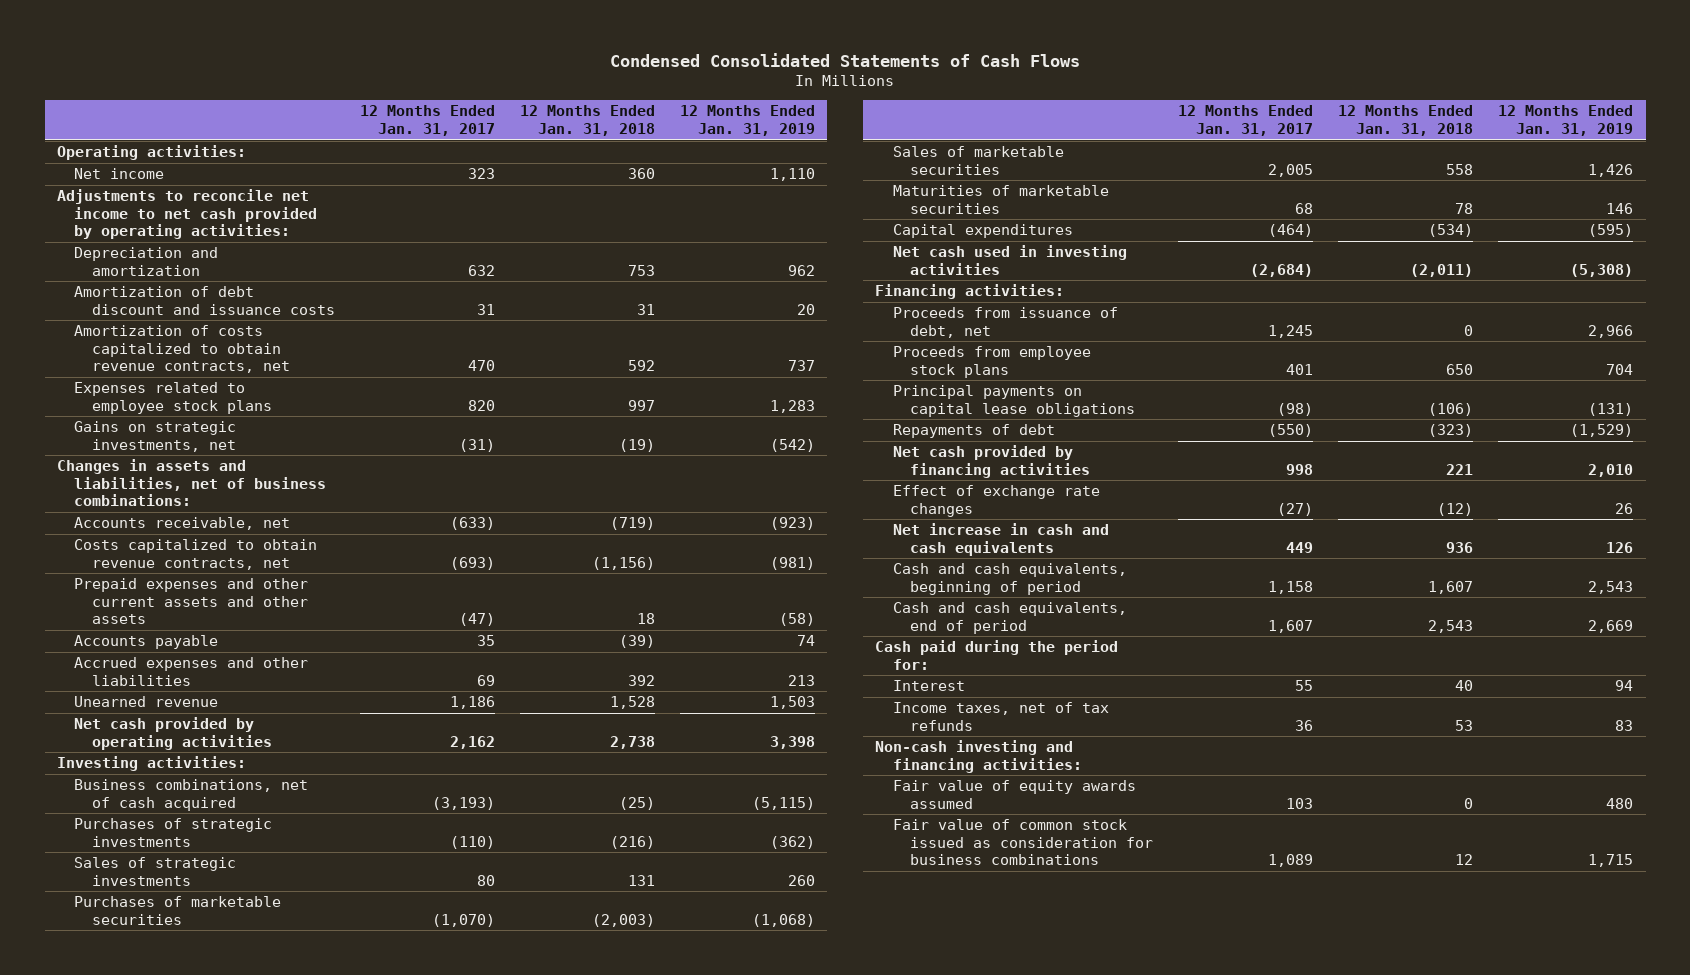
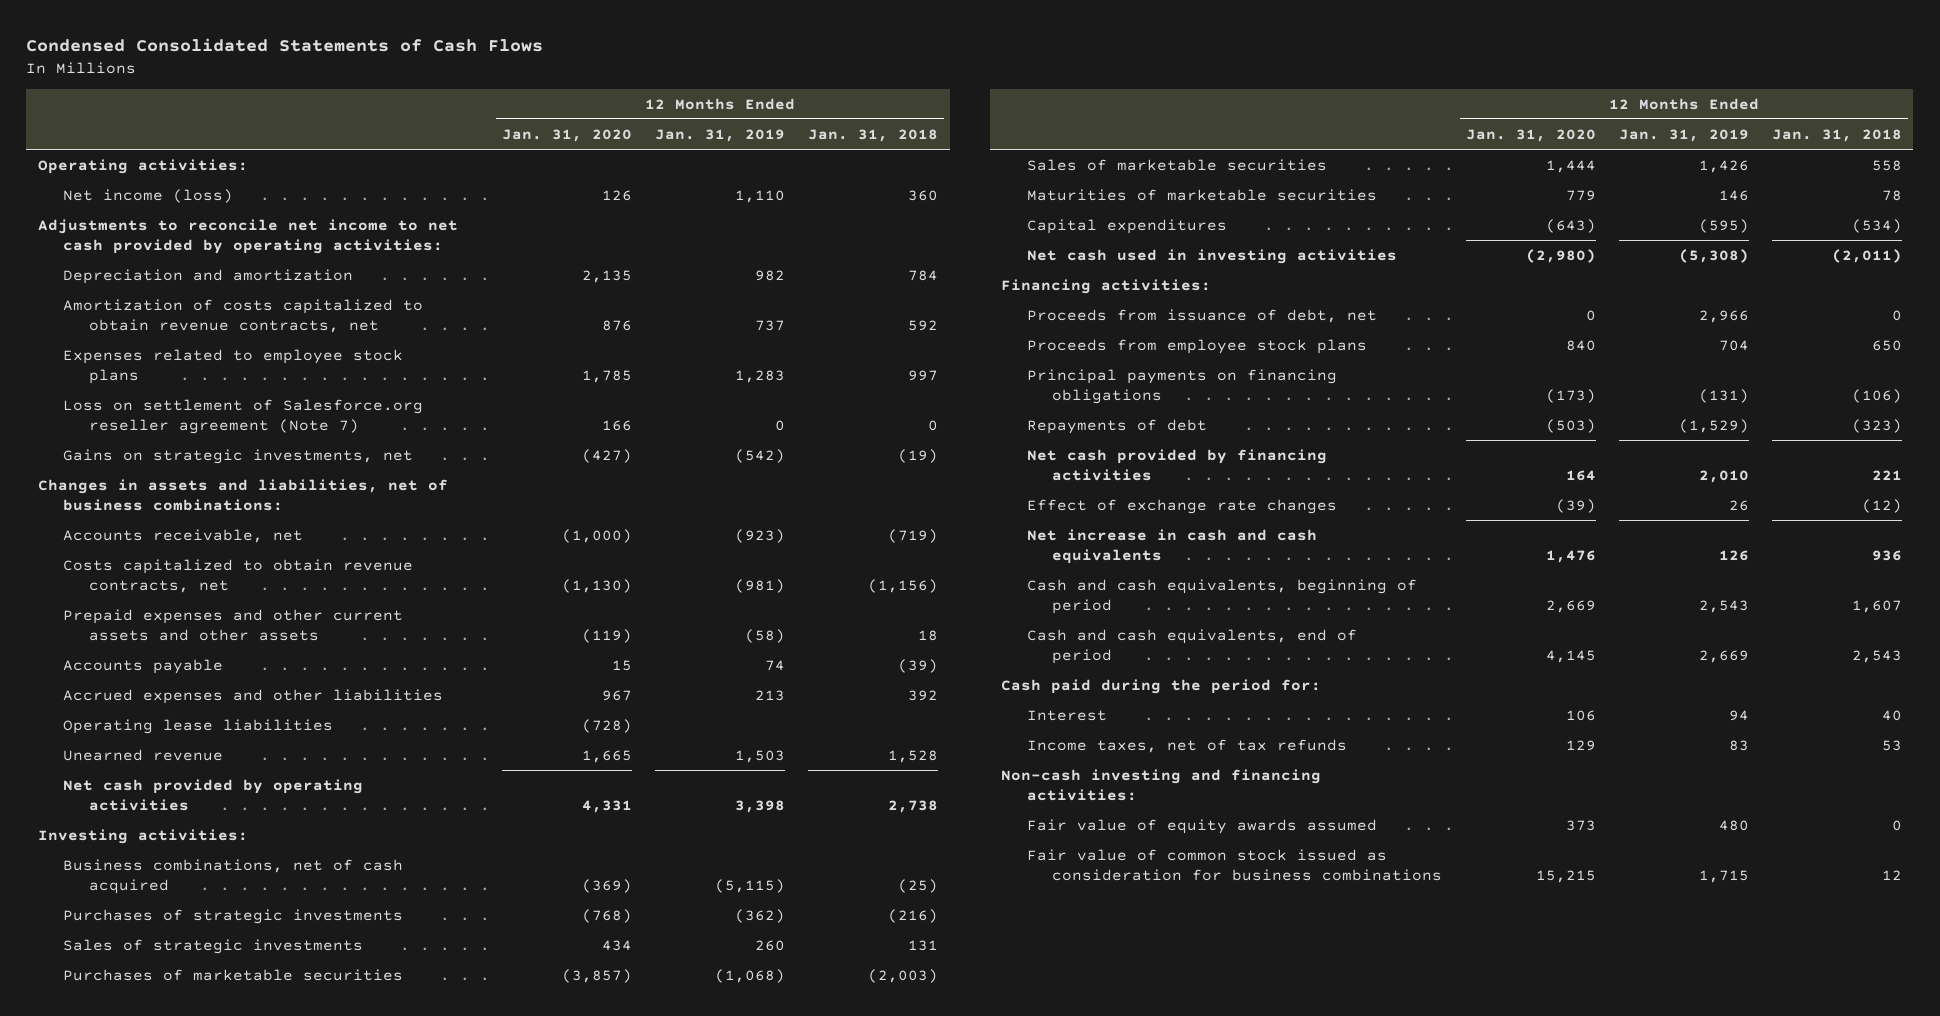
- | 12 Months Ended Jan. 31, 2017 | 12 Months Ended Jan. 31, 2018 | 12 Months Ended Jan. 31, 2019
+ | 12 Months Ended Jan. 31, 2020 | 12 Months Ended Jan. 31, 2019 | 12 Months Ended Jan. 31, 2018
- Net income | 323 | 360 | 1,110
+ Net income (loss) | 126 | 1,110 | 360
- Depreciation and amortization | 632 | 753 | 962
- Amortization of debt discount and issuance costs | 31 | 31 | 20
+ Depreciation and amortization | 2,135 | 982 | 784
+ Loss on settlement of Salesforce.org reseller agreement (Note 7) | 166 | 0 | 0
+ Operating lease liabilities | (728) | |
- Principal payments on capital lease obligations | (98) | (106) | (131)
+ Principal payments on financing obligations | (173) | (131) | (106)

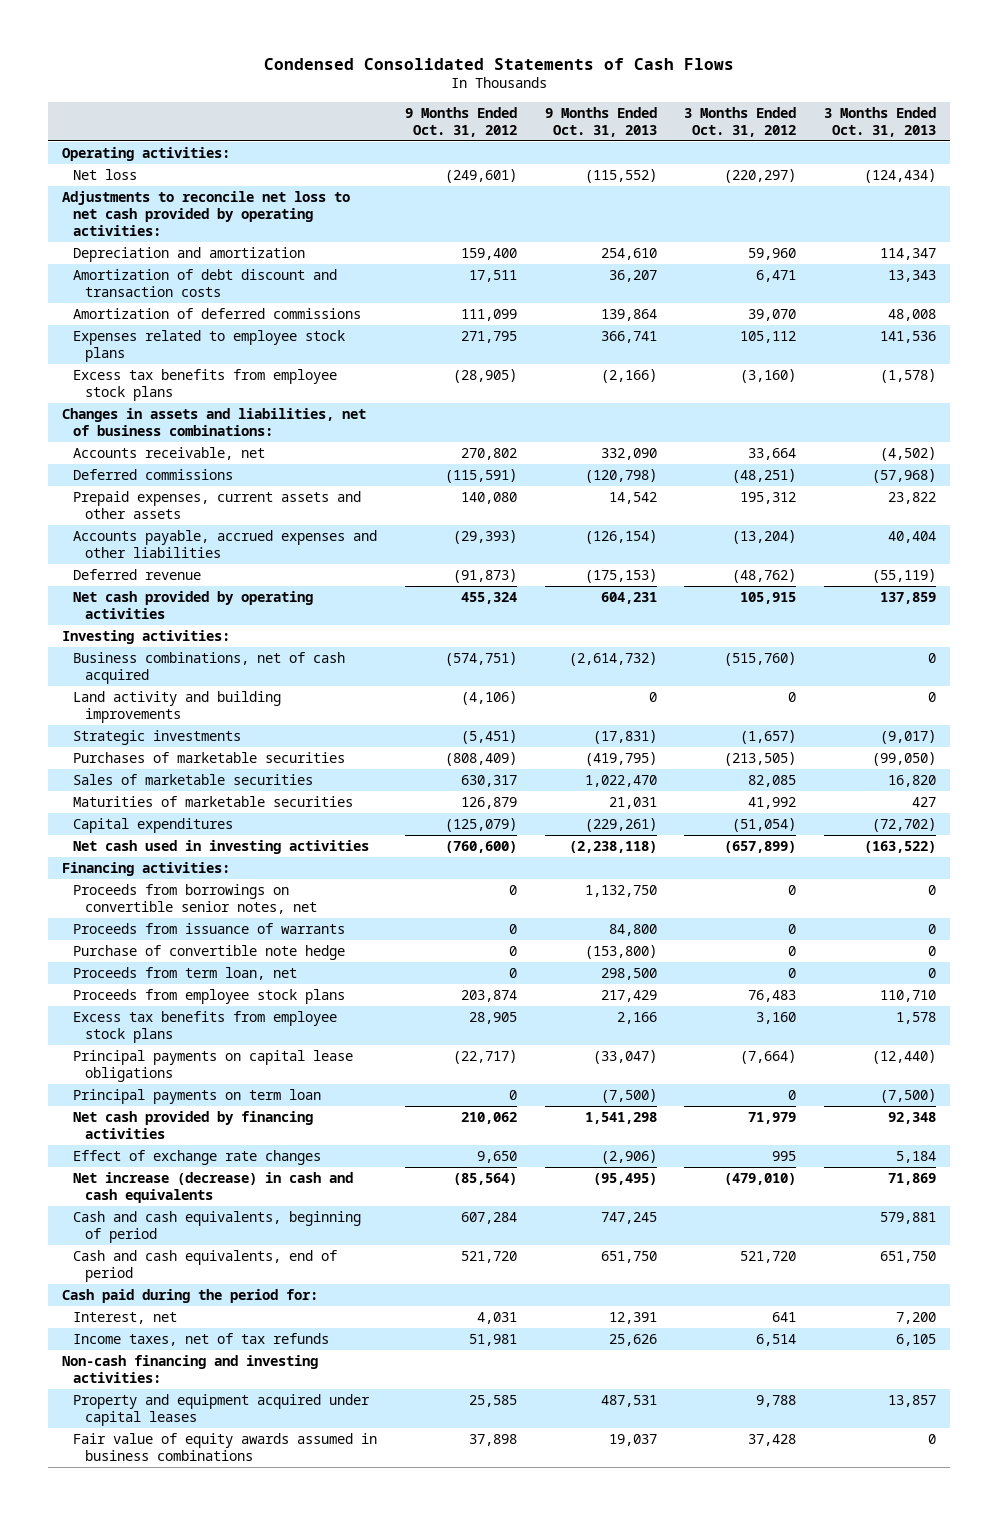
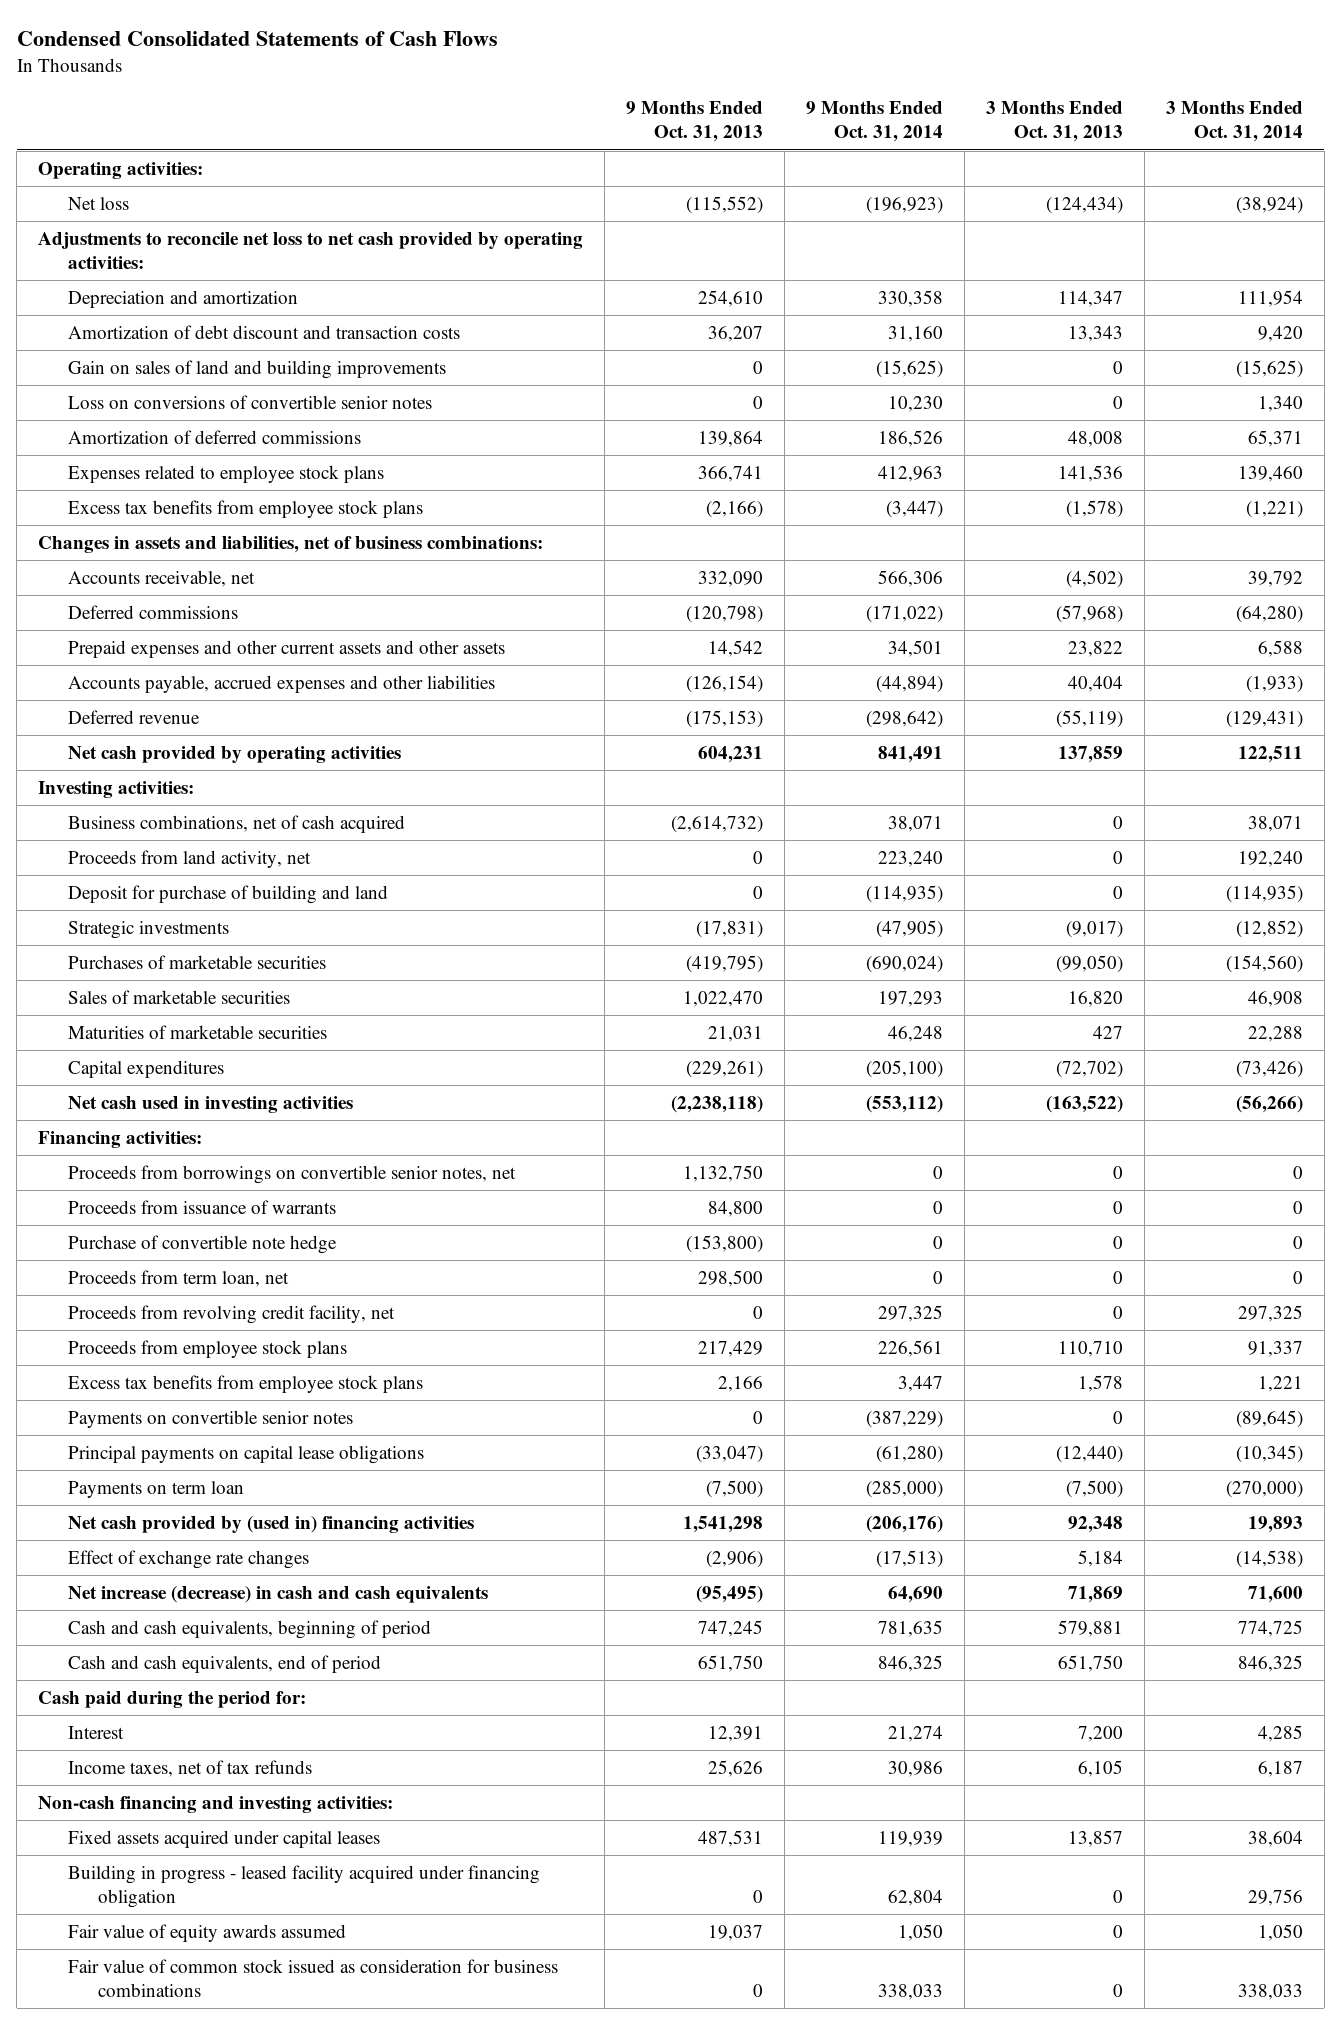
- | 9 Months Ended Oct. 31, 2012 | 9 Months Ended Oct. 31, 2013 | 3 Months Ended Oct. 31, 2012 | 3 Months Ended Oct. 31, 2013
+ | 9 Months Ended Oct. 31, 2013 | 9 Months Ended Oct. 31, 2014 | 3 Months Ended Oct. 31, 2013 | 3 Months Ended Oct. 31, 2014
+ Gain on sales of land and building improvements | 0 | (15,625) | 0 | (15,625)
+ Loss on conversions of convertible senior notes | 0 | 10,230 | 0 | 1,340
- Prepaid expenses, current assets and other assets | 140,080 | 14,542 | 195,312 | 23,822
+ Prepaid expenses and other current assets and other assets | 14,542 | 34,501 | 23,822 | 6,588
- Land activity and building improvements | (4,106) | 0 | 0 | 0
+ Proceeds from land activity, net | 0 | 223,240 | 0 | 192,240
+ Deposit for purchase of building and land | 0 | (114,935) | 0 | (114,935)
+ Proceeds from revolving credit facility, net | 0 | 297,325 | 0 | 297,325
+ Payments on convertible senior notes | 0 | (387,229) | 0 | (89,645)
- Principal payments on term loan | 0 | (7,500) | 0 | (7,500)
- Net cash provided by financing activities | 210,062 | 1,541,298 | 71,979 | 92,348
+ Payments on term loan | (7,500) | (285,000) | (7,500) | (270,000)
+ Net cash provided by (used in) financing activities | 1,541,298 | (206,176) | 92,348 | 19,893
- Interest, net | 4,031 | 12,391 | 641 | 7,200
+ Interest | 12,391 | 21,274 | 7,200 | 4,285
- Property and equipment acquired under capital leases | 25,585 | 487,531 | 9,788 | 13,857
- Fair value of equity awards assumed in business combinations | 37,898 | 19,037 | 37,428 | 0
+ Fixed assets acquired under capital leases | 487,531 | 119,939 | 13,857 | 38,604
+ Building in progress - leased facility acquired under financing obligation | 0 | 62,804 | 0 | 29,756
+ Fair value of equity awards assumed | 19,037 | 1,050 | 0 | 1,050
+ Fair value of common stock issued as consideration for business combinations | 0 | 338,033 | 0 | 338,033

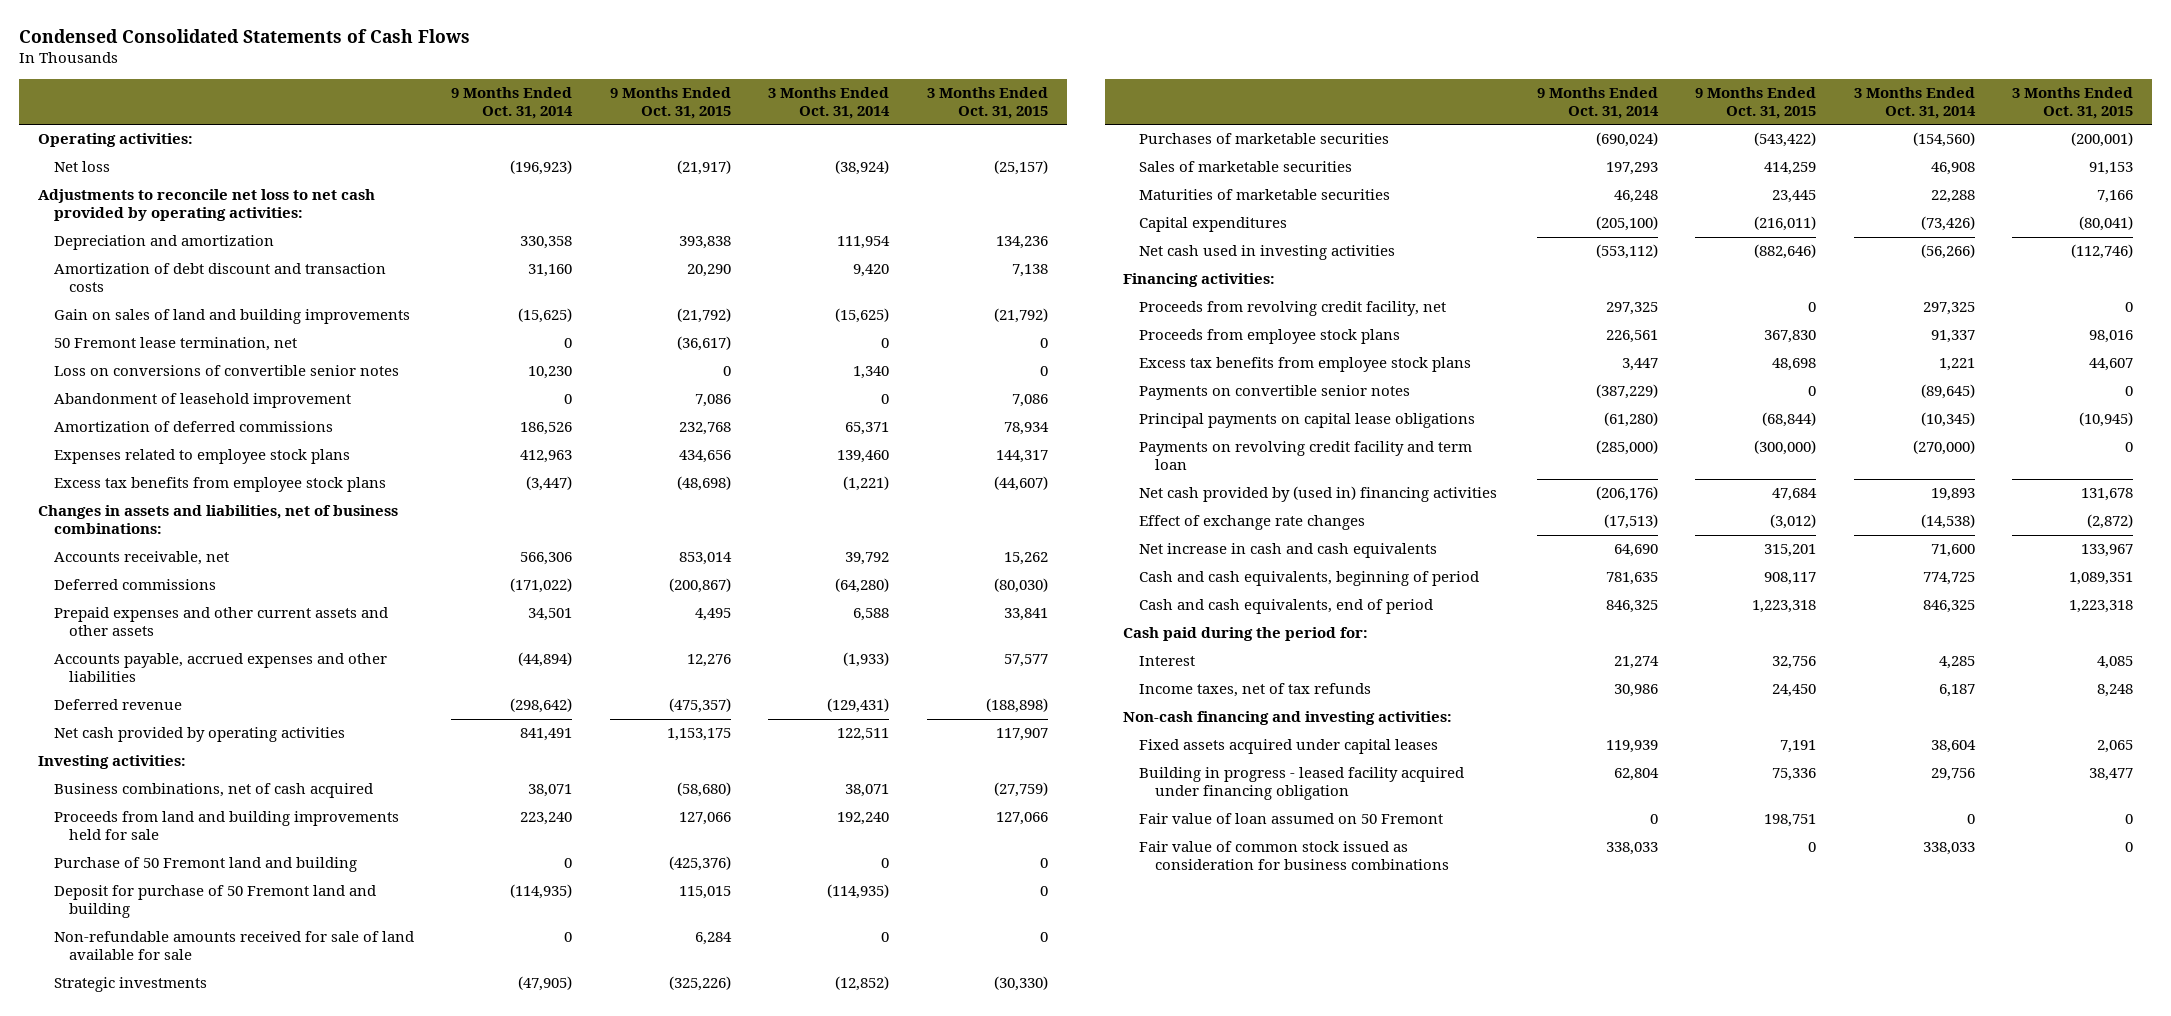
- | 9 Months Ended Oct. 31, 2013 | 9 Months Ended Oct. 31, 2014 | 3 Months Ended Oct. 31, 2013 | 3 Months Ended Oct. 31, 2014
+ | 9 Months Ended Oct. 31, 2014 | 9 Months Ended Oct. 31, 2015 | 3 Months Ended Oct. 31, 2014 | 3 Months Ended Oct. 31, 2015
+ 50 Fremont lease termination, net | 0 | (36,617) | 0 | 0
+ Abandonment of leasehold improvement | 0 | 7,086 | 0 | 7,086
- Proceeds from land activity, net | 0 | 223,240 | 0 | 192,240
- Deposit for purchase of building and land | 0 | (114,935) | 0 | (114,935)
+ Proceeds from land and building improvements held for sale | 223,240 | 127,066 | 192,240 | 127,066
+ Purchase of 50 Fremont land and building | 0 | (425,376) | 0 | 0
+ Deposit for purchase of 50 Fremont land and building | (114,935) | 115,015 | (114,935) | 0
+ Non-refundable amounts received for sale of land available for sale | 0 | 6,284 | 0 | 0
- Proceeds from borrowings on convertible senior notes, net | 1,132,750 | 0 | 0 | 0
- Proceeds from issuance of warrants | 84,800 | 0 | 0 | 0
- Purchase of convertible note hedge | (153,800) | 0 | 0 | 0
- Proceeds from term loan, net | 298,500 | 0 | 0 | 0
- Payments on term loan | (7,500) | (285,000) | (7,500) | (270,000)
+ Payments on revolving credit facility and term loan | (285,000) | (300,000) | (270,000) | 0
- Net increase (decrease) in cash and cash equivalents | (95,495) | 64,690 | 71,869 | 71,600
+ Net increase in cash and cash equivalents | 64,690 | 315,201 | 71,600 | 133,967
- Fair value of equity awards assumed | 19,037 | 1,050 | 0 | 1,050
+ Fair value of loan assumed on 50 Fremont | 0 | 198,751 | 0 | 0

